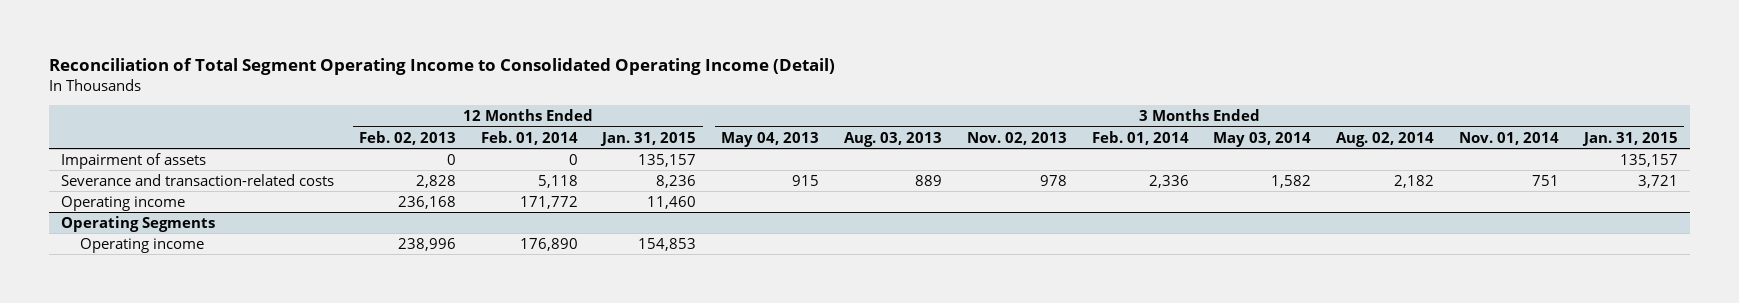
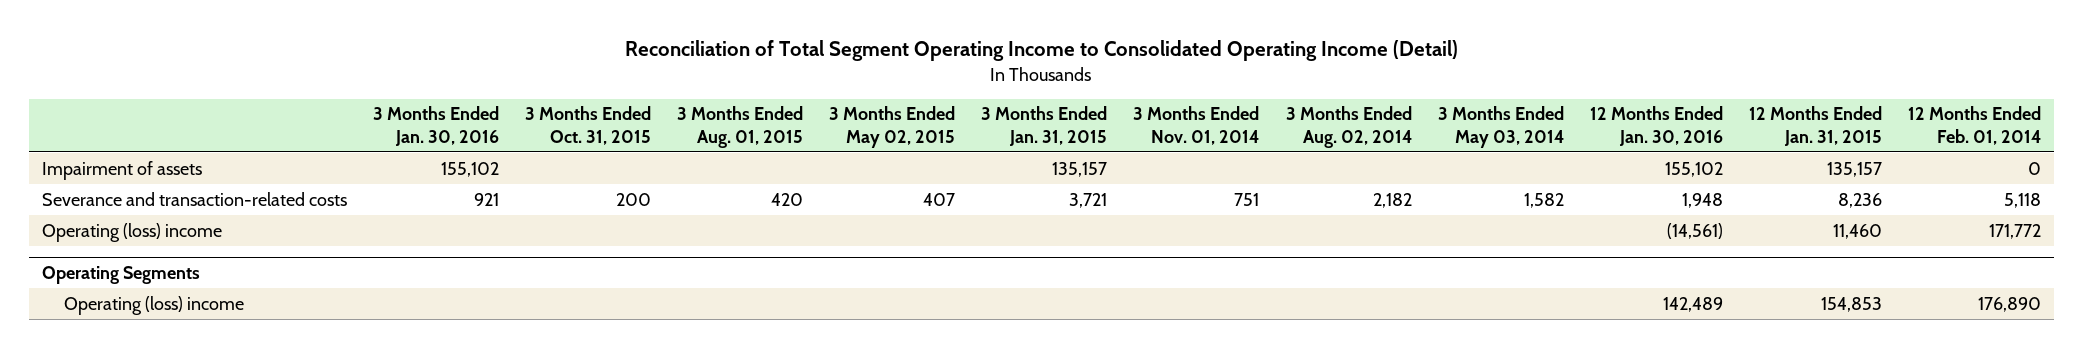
- | 12 Months Ended Feb. 02, 2013 | 12 Months Ended Feb. 01, 2014 | 12 Months Ended Jan. 31, 2015 | 3 Months Ended May 04, 2013 | 3 Months Ended Aug. 03, 2013 | 3 Months Ended Nov. 02, 2013 | 3 Months Ended Feb. 01, 2014 | 3 Months Ended May 03, 2014 | 3 Months Ended Aug. 02, 2014 | 3 Months Ended Nov. 01, 2014 | 3 Months Ended Jan. 31, 2015
+ | 3 Months Ended Jan. 30, 2016 | 3 Months Ended Oct. 31, 2015 | 3 Months Ended Aug. 01, 2015 | 3 Months Ended May 02, 2015 | 3 Months Ended Jan. 31, 2015 | 3 Months Ended Nov. 01, 2014 | 3 Months Ended Aug. 02, 2014 | 3 Months Ended May 03, 2014 | 12 Months Ended Jan. 30, 2016 | 12 Months Ended Jan. 31, 2015 | 12 Months Ended Feb. 01, 2014
- Operating income | 236,168 | 171,772 | 11,460 | | | | | | | |
+ Operating (loss) income | | | | | | | | | (14,561) | 11,460 | 171,772
@ Operating Segments
- Operating income | 238,996 | 176,890 | 154,853 | | | | | | | |
+ Operating (loss) income | | | | | | | | | 142,489 | 154,853 | 176,890

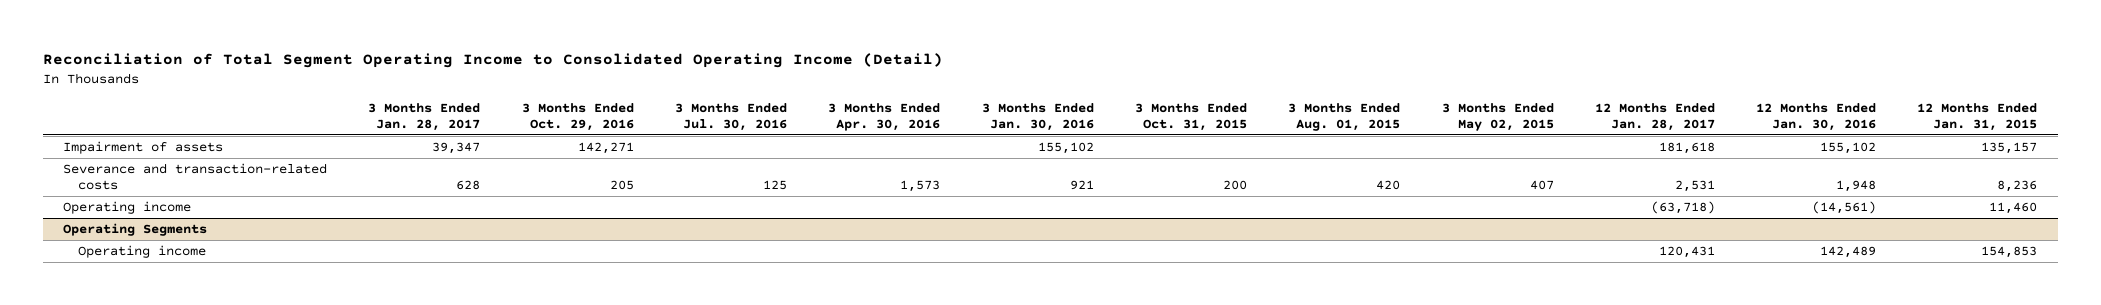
- | 3 Months Ended Jan. 30, 2016 | 3 Months Ended Oct. 31, 2015 | 3 Months Ended Aug. 01, 2015 | 3 Months Ended May 02, 2015 | 3 Months Ended Jan. 31, 2015 | 3 Months Ended Nov. 01, 2014 | 3 Months Ended Aug. 02, 2014 | 3 Months Ended May 03, 2014 | 12 Months Ended Jan. 30, 2016 | 12 Months Ended Jan. 31, 2015 | 12 Months Ended Feb. 01, 2014
+ | 3 Months Ended Jan. 28, 2017 | 3 Months Ended Oct. 29, 2016 | 3 Months Ended Jul. 30, 2016 | 3 Months Ended Apr. 30, 2016 | 3 Months Ended Jan. 30, 2016 | 3 Months Ended Oct. 31, 2015 | 3 Months Ended Aug. 01, 2015 | 3 Months Ended May 02, 2015 | 12 Months Ended Jan. 28, 2017 | 12 Months Ended Jan. 30, 2016 | 12 Months Ended Jan. 31, 2015
- Operating (loss) income | | | | | | | | | (14,561) | 11,460 | 171,772
+ Operating income | | | | | | | | | (63,718) | (14,561) | 11,460
@ Operating Segments
- Operating (loss) income | | | | | | | | | 142,489 | 154,853 | 176,890
+ Operating income | | | | | | | | | 120,431 | 142,489 | 154,853

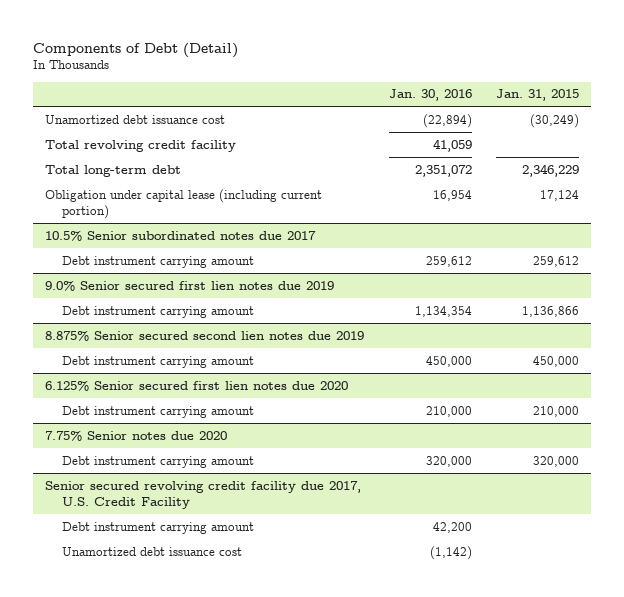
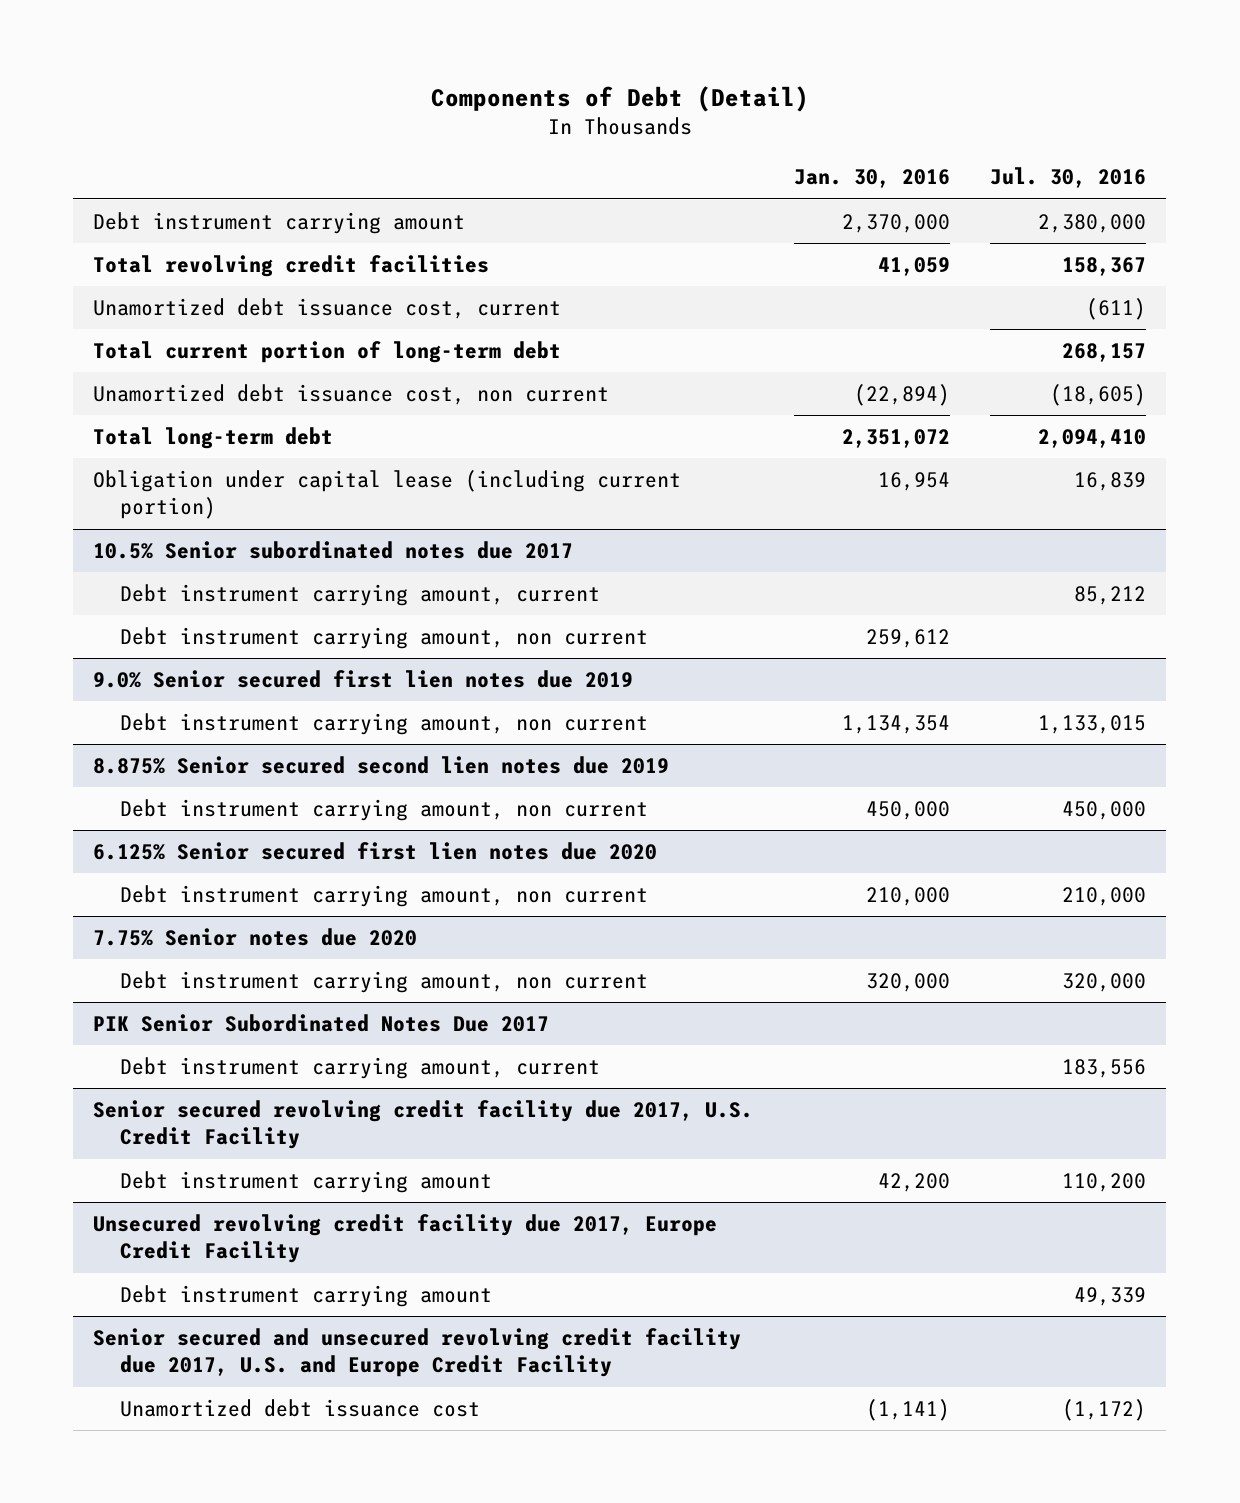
- | Jan. 30, 2016 | Jan. 31, 2015
+ | Jan. 30, 2016 | Jul. 30, 2016
- Unamortized debt issuance cost | (22,894) | (30,249)
- Total revolving credit facility | 41,059 |
+ Debt instrument carrying amount | 2,370,000 | 2,380,000
+ Total revolving credit facilities | 41,059 | 158,367
+ Unamortized debt issuance cost, current | | (611)
+ Total current portion of long-term debt | | 268,157
+ Unamortized debt issuance cost, non current | (22,894) | (18,605)
@ 10.5% Senior subordinated notes due 2017
- Debt instrument carrying amount | 259,612 | 259,612
+ Debt instrument carrying amount, current | | 85,212
+ Debt instrument carrying amount, non current | 259,612 |
@ 9.0% Senior secured first lien notes due 2019
- Debt instrument carrying amount | 1,134,354 | 1,136,866
+ Debt instrument carrying amount, non current | 1,134,354 | 1,133,015
@ 8.875% Senior secured second lien notes due 2019
- Debt instrument carrying amount | 450,000 | 450,000
+ Debt instrument carrying amount, non current | 450,000 | 450,000
@ 6.125% Senior secured first lien notes due 2020
- Debt instrument carrying amount | 210,000 | 210,000
+ Debt instrument carrying amount, non current | 210,000 | 210,000
@ 7.75% Senior notes due 2020
- Debt instrument carrying amount | 320,000 | 320,000
+ Debt instrument carrying amount, non current | 320,000 | 320,000
+ PIK Senior Subordinated Notes Due 2017
+ Debt instrument carrying amount, current | | 183,556
@ Senior secured revolving credit facility due 2017, U.S. Credit Facility
- Unamortized debt issuance cost | (1,142) |
+ Unsecured revolving credit facility due 2017, Europe Credit Facility
+ Debt instrument carrying amount | | 49,339
+ Senior secured and unsecured revolving credit facility due 2017, U.S. and Europe Credit Facility
+ Unamortized debt issuance cost | (1,141) | (1,172)

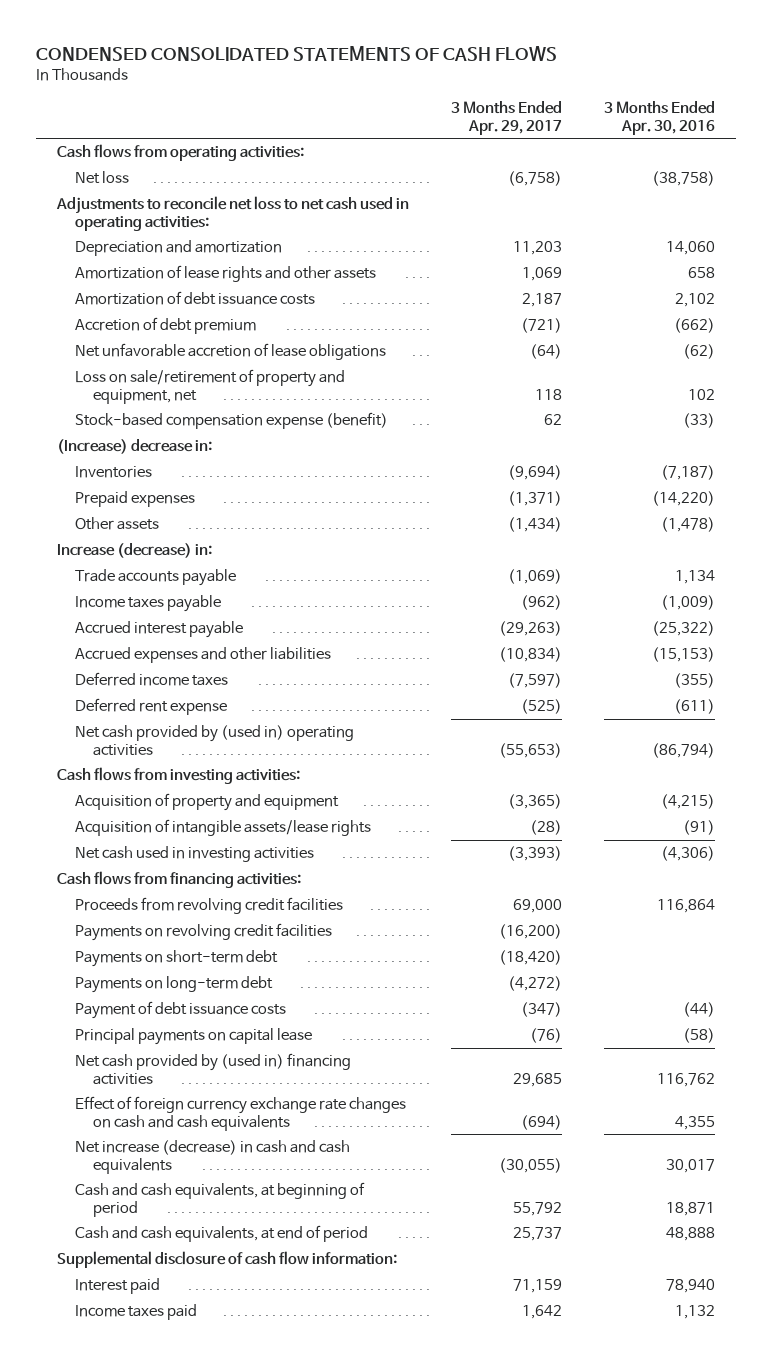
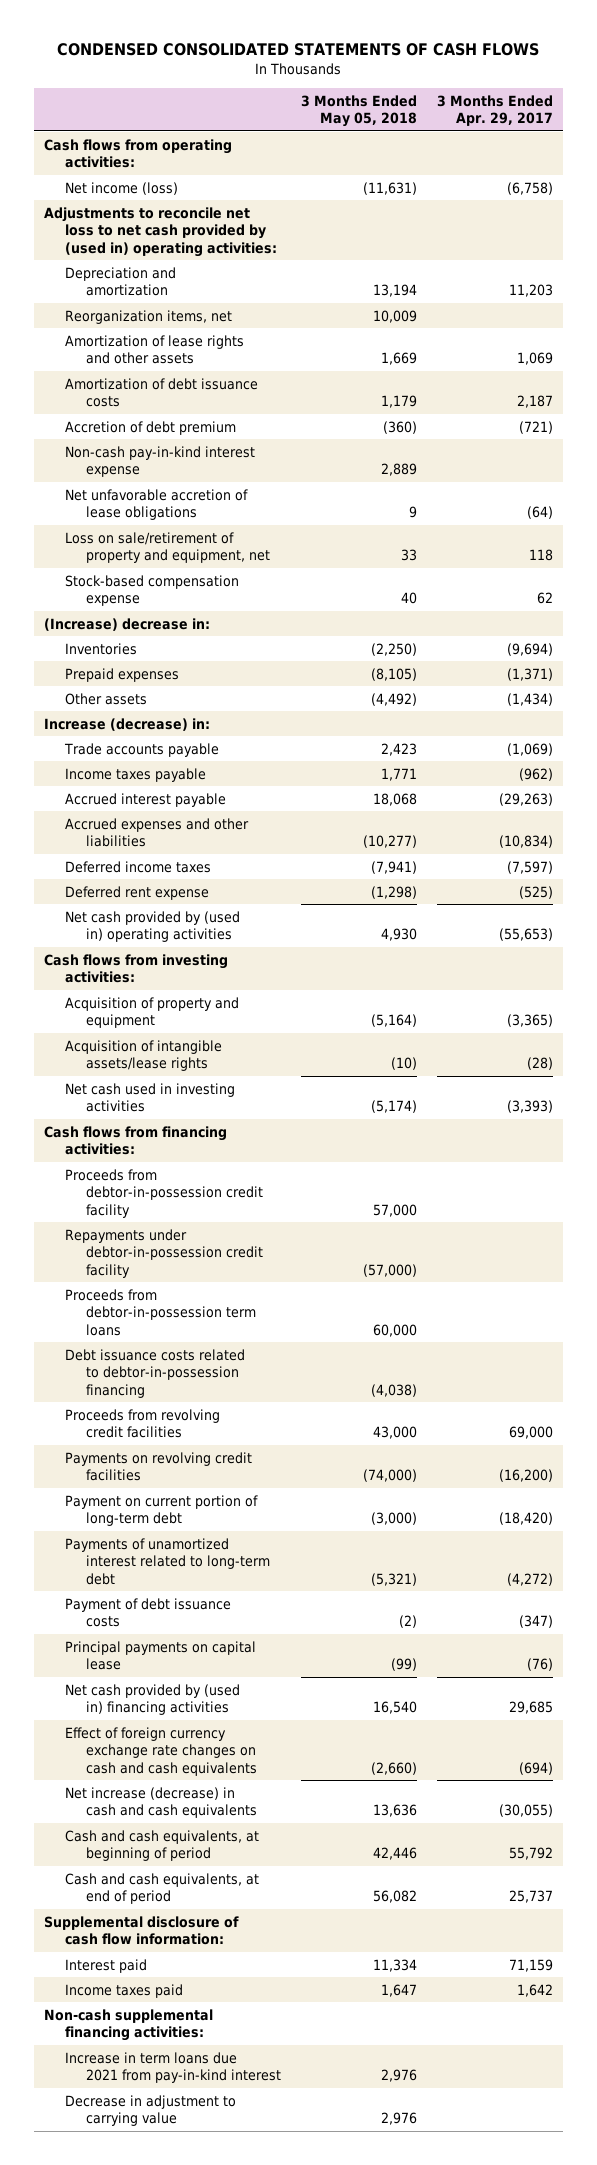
- | 3 Months Ended Apr. 29, 2017 | 3 Months Ended Apr. 30, 2016
+ | 3 Months Ended May 05, 2018 | 3 Months Ended Apr. 29, 2017
- Net loss | (6,758) | (38,758)
- Adjustments to reconcile net loss to net cash used in operating activities:
+ Net income (loss) | (11,631) | (6,758)
+ Adjustments to reconcile net loss to net cash provided by (used in) operating activities:
+ Reorganization items, net | 10,009 |
+ Non-cash pay-in-kind interest expense | 2,889 |
- Stock-based compensation expense (benefit) | 62 | (33)
+ Stock-based compensation expense | 40 | 62
+ Proceeds from debtor-in-possession credit facility | 57,000 |
+ Repayments under debtor-in-possession credit facility | (57,000) |
+ Proceeds from debtor-in-possession term loans | 60,000 |
+ Debt issuance costs related to debtor-in-possession financing | (4,038) |
- Payments on short-term debt | (18,420) |
- Payments on long-term debt | (4,272) |
+ Payment on current portion of long-term debt | (3,000) | (18,420)
+ Payments of unamortized interest related to long-term debt | (5,321) | (4,272)
+ Non-cash supplemental financing activities:
+ Increase in term loans due 2021 from pay-in-kind interest | 2,976 |
+ Decrease in adjustment to carrying value | 2,976 |

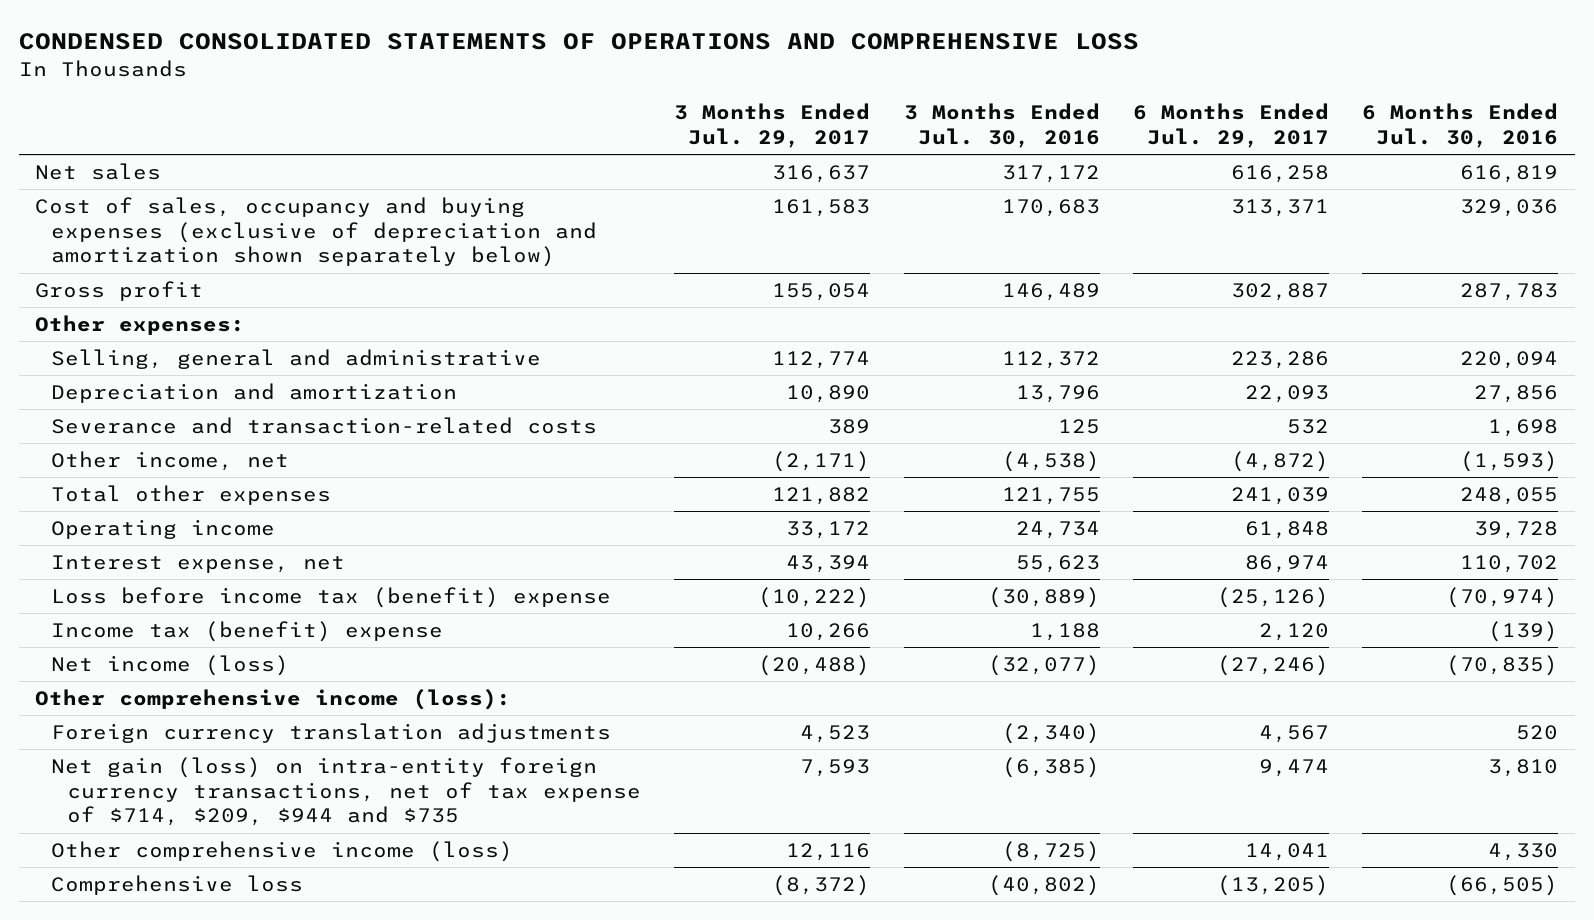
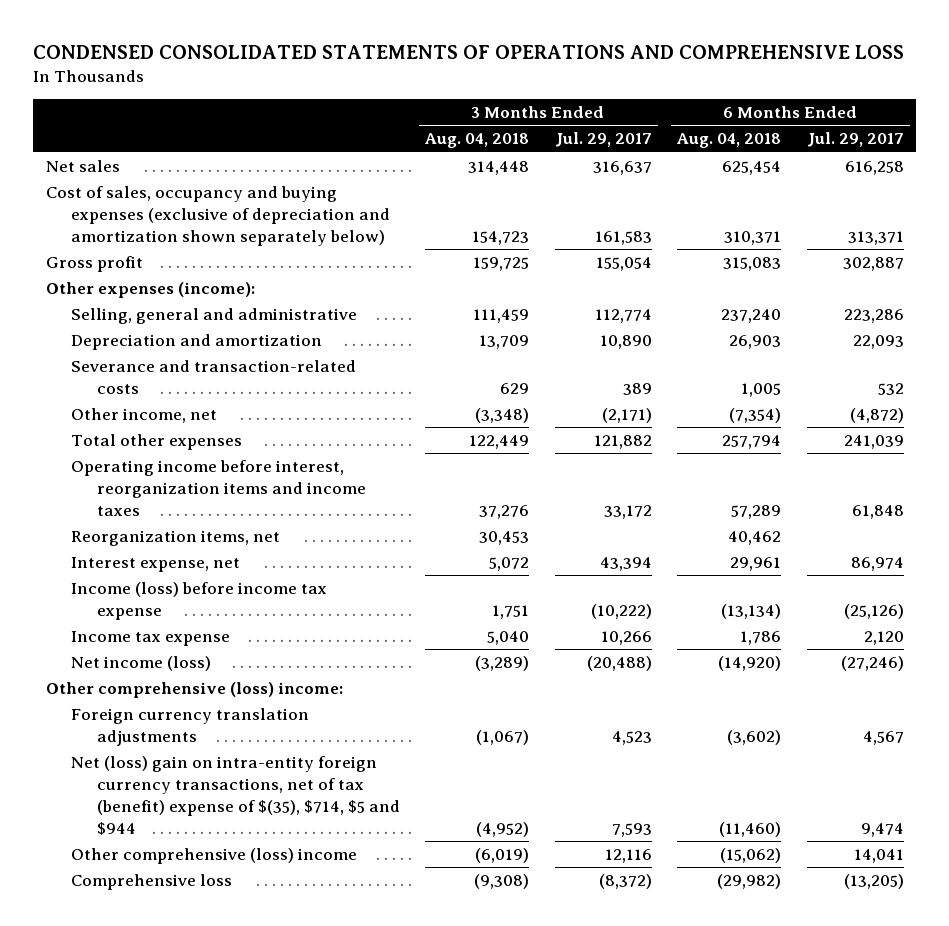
- | 3 Months Ended Jul. 29, 2017 | 3 Months Ended Jul. 30, 2016 | 6 Months Ended Jul. 29, 2017 | 6 Months Ended Jul. 30, 2016
+ | 3 Months Ended Aug. 04, 2018 | 3 Months Ended Jul. 29, 2017 | 6 Months Ended Aug. 04, 2018 | 6 Months Ended Jul. 29, 2017
- Other expenses:
+ Other expenses (income):
- Operating income | 33,172 | 24,734 | 61,848 | 39,728
+ Operating income before interest, reorganization items and income taxes | 37,276 | 33,172 | 57,289 | 61,848
+ Reorganization items, net | 30,453 | | 40,462 |
- Loss before income tax (benefit) expense | (10,222) | (30,889) | (25,126) | (70,974)
- Income tax (benefit) expense | 10,266 | 1,188 | 2,120 | (139)
+ Income (loss) before income tax expense | 1,751 | (10,222) | (13,134) | (25,126)
+ Income tax expense | 5,040 | 10,266 | 1,786 | 2,120
- Other comprehensive income (loss):
+ Other comprehensive (loss) income:
- Net gain (loss) on intra-entity foreign currency transactions, net of tax expense of $714, $209, $944 and $735 | 7,593 | (6,385) | 9,474 | 3,810
- Other comprehensive income (loss) | 12,116 | (8,725) | 14,041 | 4,330
+ Net (loss) gain on intra-entity foreign currency transactions, net of tax (benefit) expense of $(35), $714, $5 and $944 | (4,952) | 7,593 | (11,460) | 9,474
+ Other comprehensive (loss) income | (6,019) | 12,116 | (15,062) | 14,041

